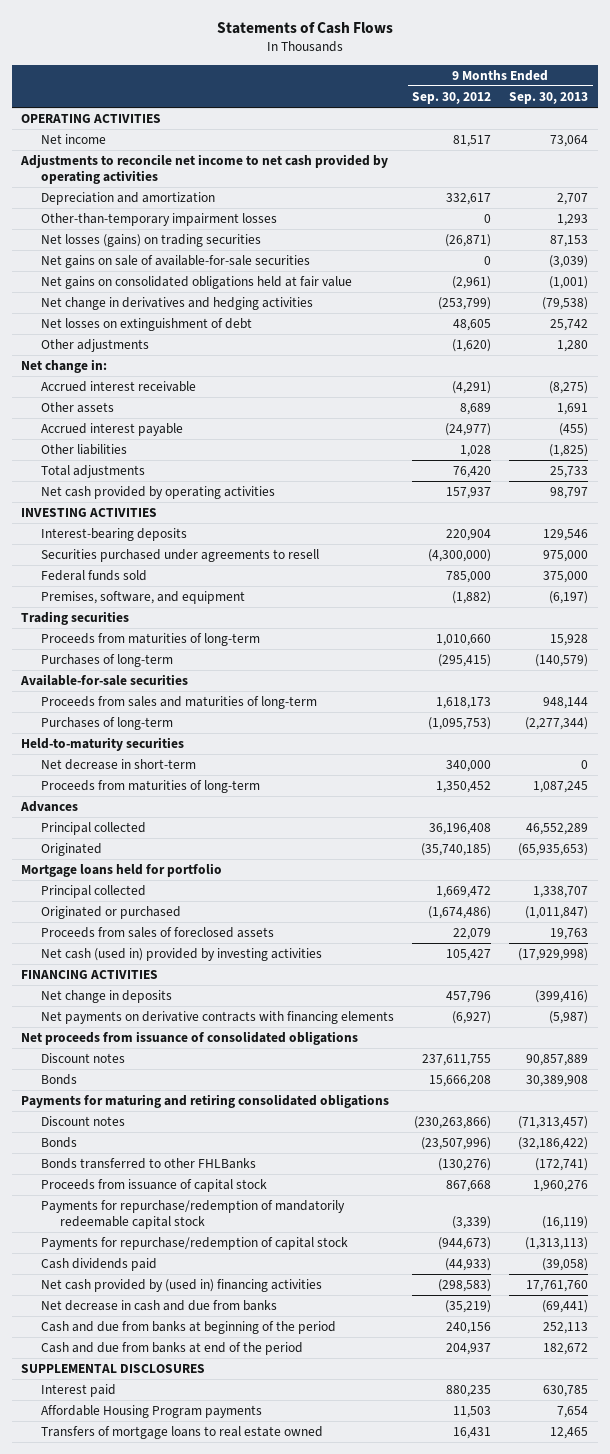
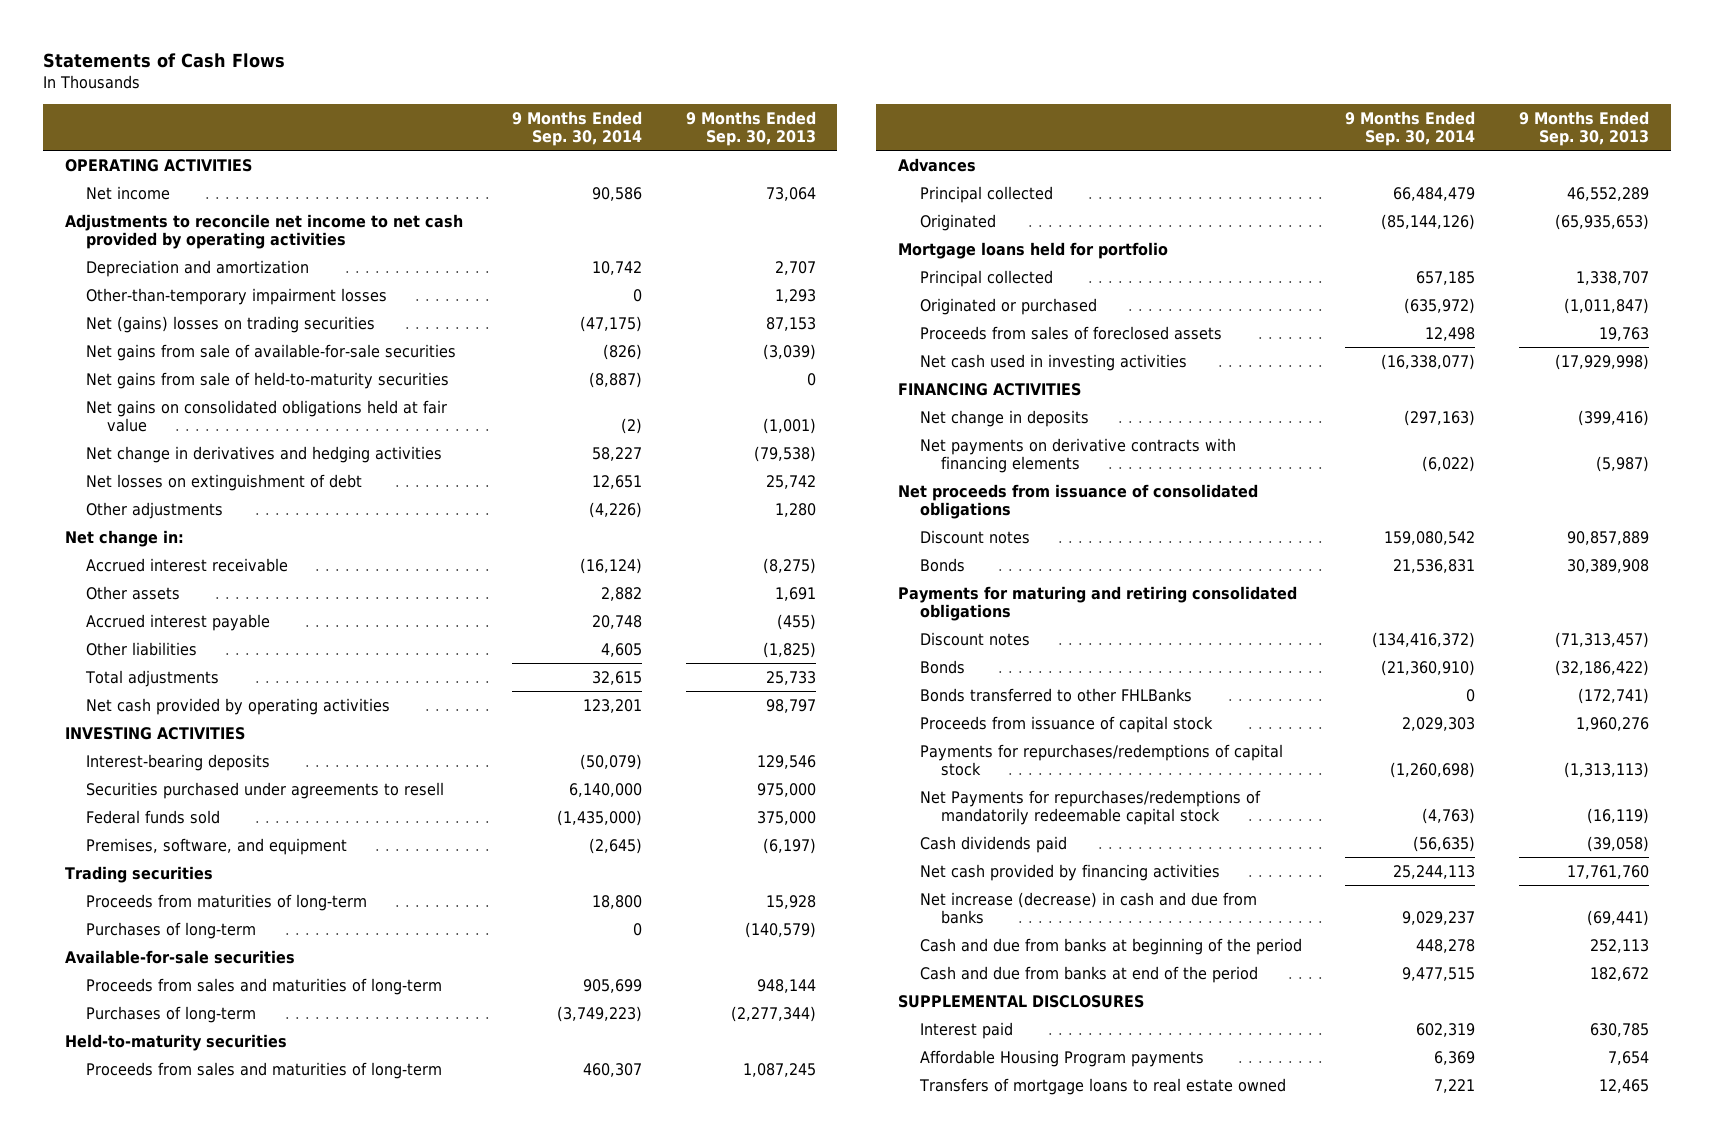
- | 9 Months Ended Sep. 30, 2012 | 9 Months Ended Sep. 30, 2013
+ | 9 Months Ended Sep. 30, 2014 | 9 Months Ended Sep. 30, 2013
- Net losses (gains) on trading securities | (26,871) | 87,153
- Net gains on sale of available-for-sale securities | 0 | (3,039)
+ Net (gains) losses on trading securities | (47,175) | 87,153
+ Net gains from sale of available-for-sale securities | (826) | (3,039)
+ Net gains from sale of held-to-maturity securities | (8,887) | 0
- Net decrease in short-term | 340,000 | 0
- Proceeds from maturities of long-term | 1,350,452 | 1,087,245
+ Proceeds from sales and maturities of long-term | 460,307 | 1,087,245
- Net cash (used in) provided by investing activities | 105,427 | (17,929,998)
+ Net cash used in investing activities | (16,338,077) | (17,929,998)
- Payments for repurchase/redemption of mandatorily redeemable capital stock | (3,339) | (16,119)
- Payments for repurchase/redemption of capital stock | (944,673) | (1,313,113)
+ Payments for repurchases/redemptions of capital stock | (1,260,698) | (1,313,113)
+ Net Payments for repurchases/redemptions of mandatorily redeemable capital stock | (4,763) | (16,119)
- Net cash provided by (used in) financing activities | (298,583) | 17,761,760
- Net decrease in cash and due from banks | (35,219) | (69,441)
+ Net cash provided by financing activities | 25,244,113 | 17,761,760
+ Net increase (decrease) in cash and due from banks | 9,029,237 | (69,441)

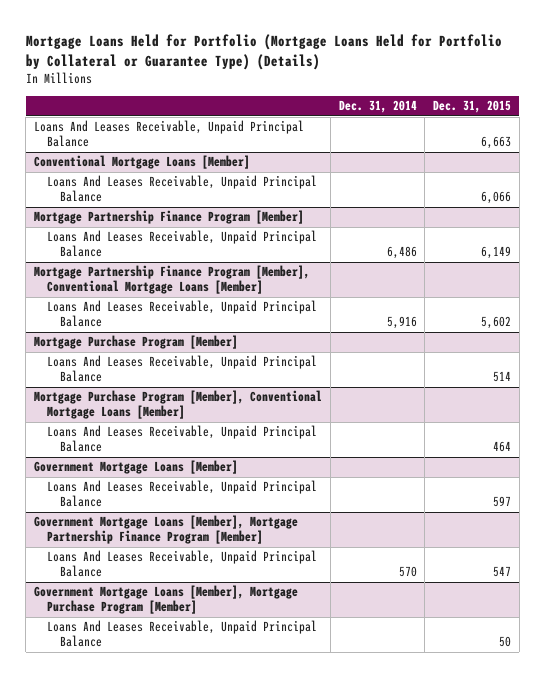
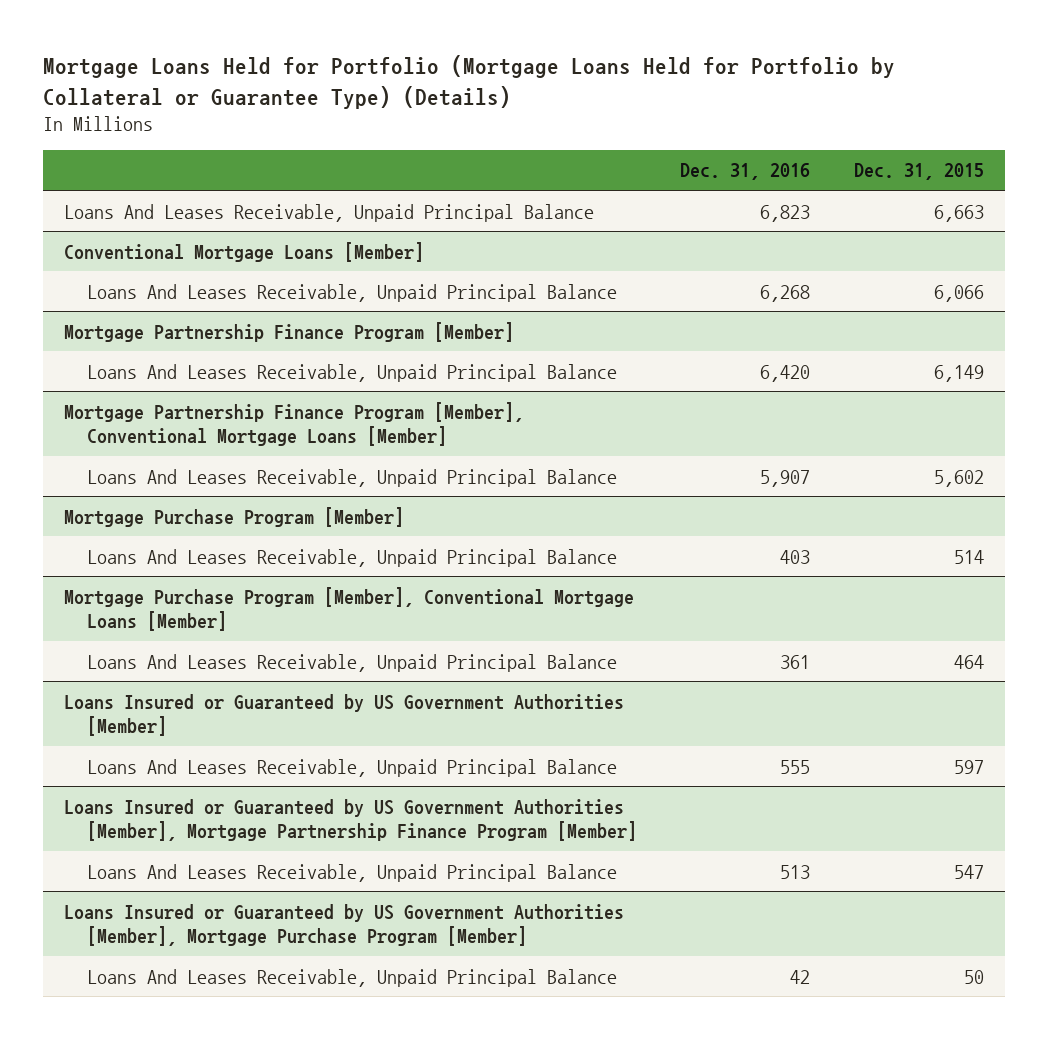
- | Dec. 31, 2014 | Dec. 31, 2015
+ | Dec. 31, 2016 | Dec. 31, 2015
- Government Mortgage Loans [Member]
+ Loans Insured or Guaranteed by US Government Authorities [Member]
- Government Mortgage Loans [Member], Mortgage Partnership Finance Program [Member]
+ Loans Insured or Guaranteed by US Government Authorities [Member], Mortgage Partnership Finance Program [Member]
- Government Mortgage Loans [Member], Mortgage Purchase Program [Member]
+ Loans Insured or Guaranteed by US Government Authorities [Member], Mortgage Purchase Program [Member]

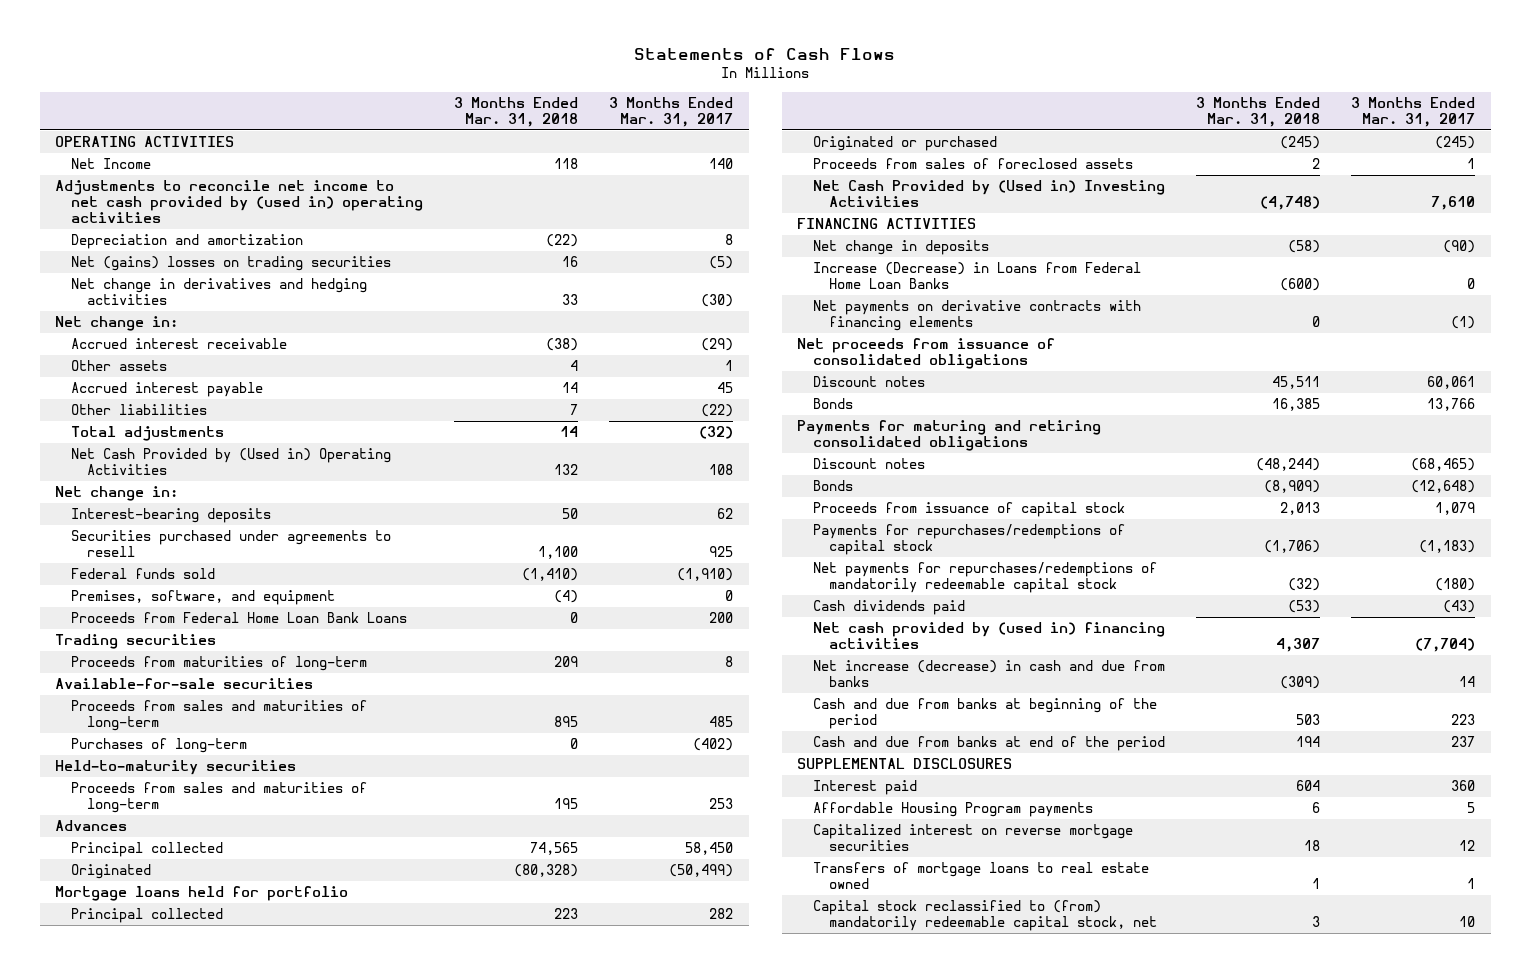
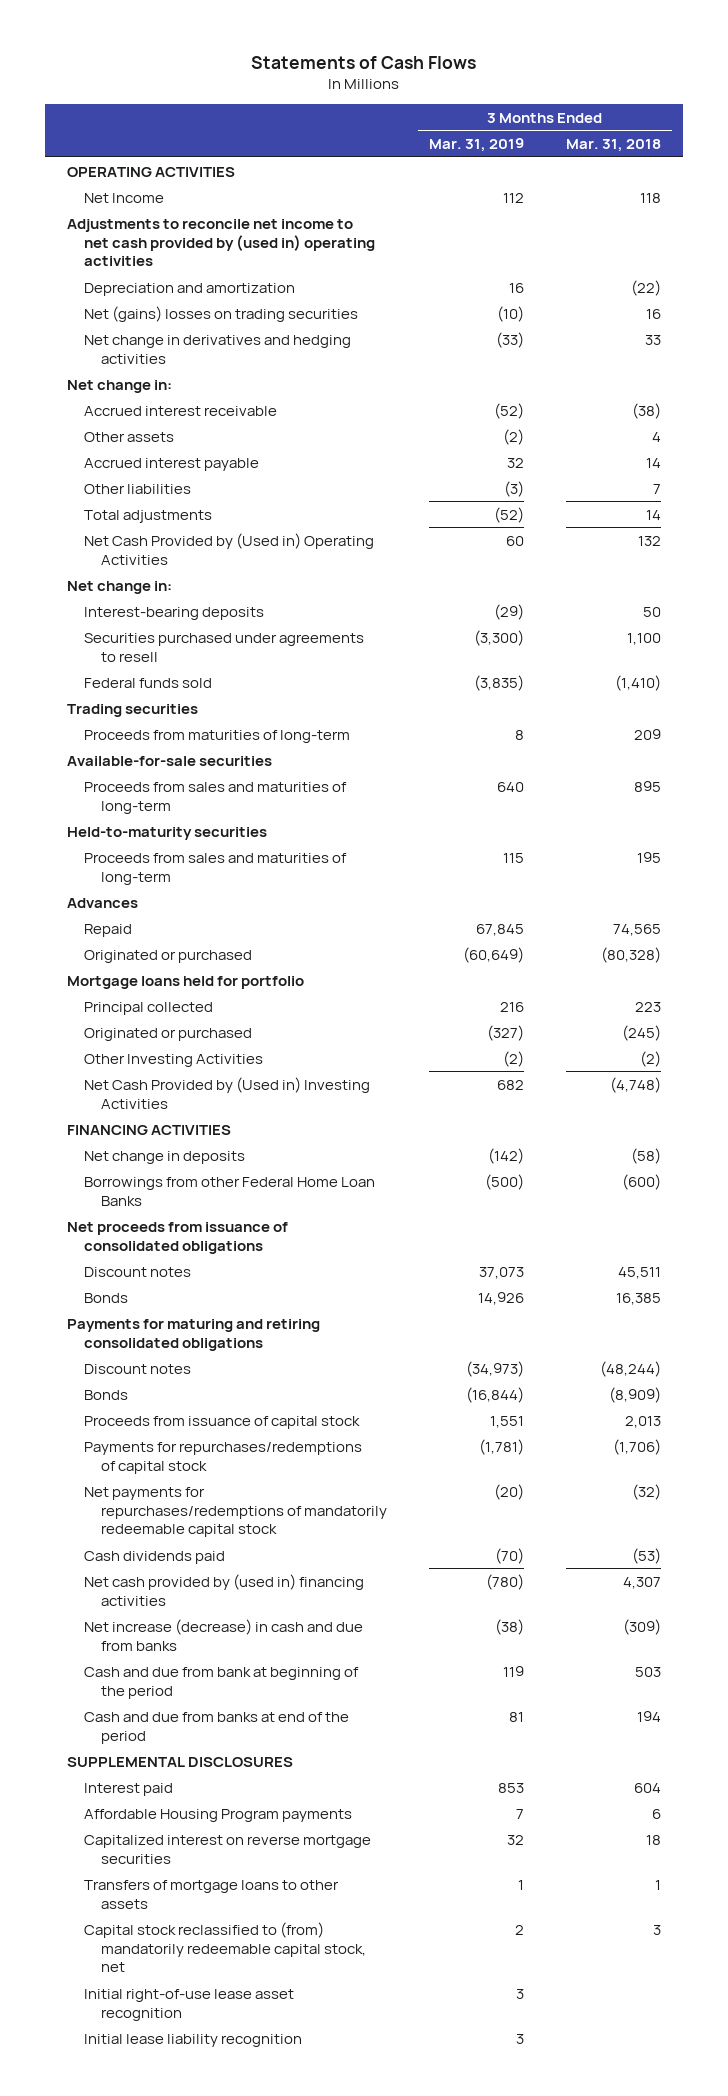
- | 3 Months Ended Mar. 31, 2018 | 3 Months Ended Mar. 31, 2017
+ | 3 Months Ended Mar. 31, 2019 | 3 Months Ended Mar. 31, 2018
- Premises, software, and equipment | (4) | 0
- Proceeds from Federal Home Loan Bank Loans | 0 | 200
- Purchases of long-term | 0 | (402)
- Principal collected | 74,565 | 58,450
- Originated | (80,328) | (50,499)
+ Repaid | 67,845 | 74,565
+ Originated or purchased | (60,649) | (80,328)
- Proceeds from sales of foreclosed assets | 2 | 1
+ Other Investing Activities | (2) | (2)
- Increase (Decrease) in Loans from Federal Home Loan Banks | (600) | 0
- Net payments on derivative contracts with financing elements | 0 | (1)
+ Borrowings from other Federal Home Loan Banks | (500) | (600)
- Cash and due from banks at beginning of the period | 503 | 223
+ Cash and due from bank at beginning of the period | 119 | 503
- Transfers of mortgage loans to real estate owned | 1 | 1
+ Transfers of mortgage loans to other assets | 1 | 1
+ Initial right-of-use lease asset recognition | 3 |
+ Initial lease liability recognition | 3 |

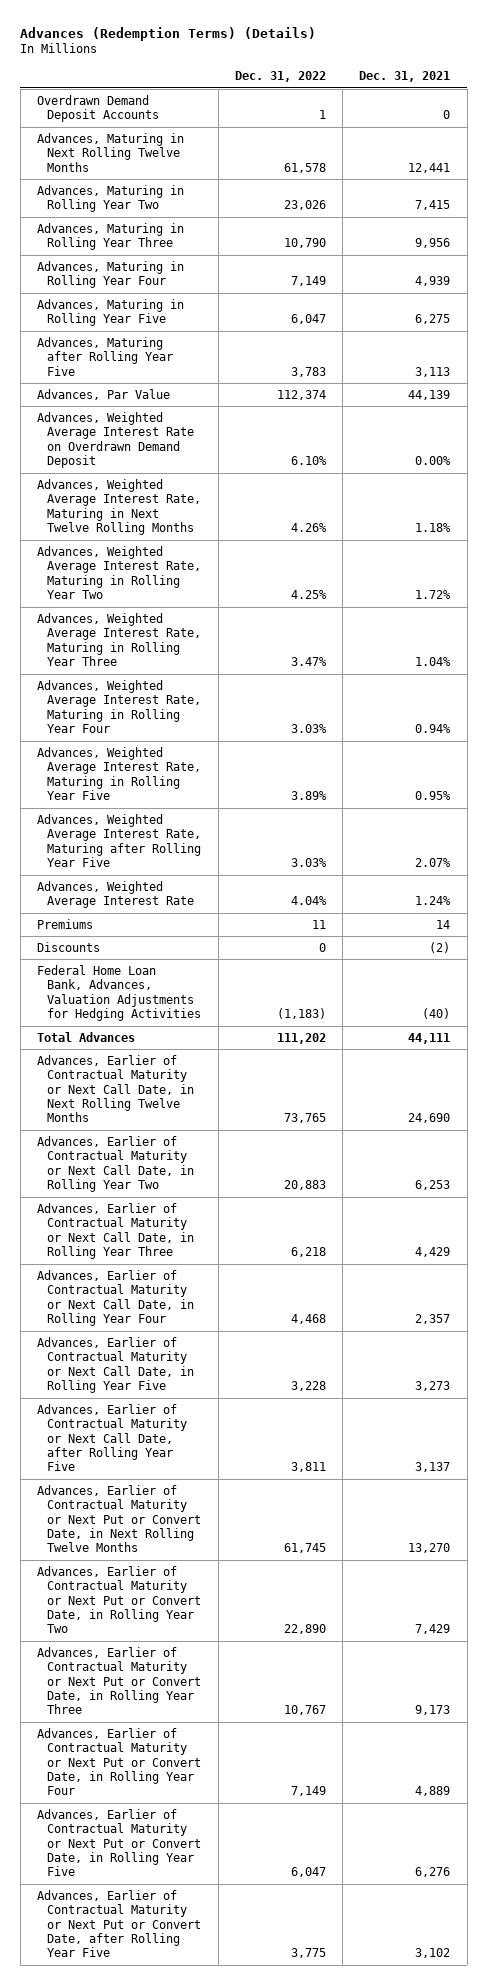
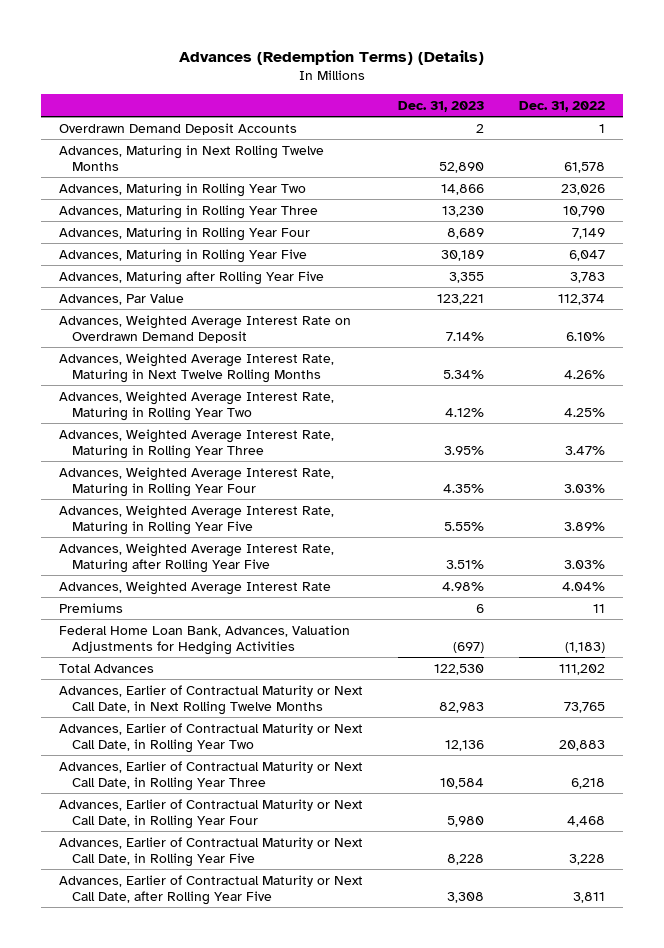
- | Dec. 31, 2022 | Dec. 31, 2021
+ | Dec. 31, 2023 | Dec. 31, 2022
- Discounts | 0 | (2)
- Advances, Earlier of Contractual Maturity or Next Put or Convert Date, in Next Rolling Twelve Months | 61,745 | 13,270
- Advances, Earlier of Contractual Maturity or Next Put or Convert Date, in Rolling Year Two | 22,890 | 7,429
- Advances, Earlier of Contractual Maturity or Next Put or Convert Date, in Rolling Year Three | 10,767 | 9,173
- Advances, Earlier of Contractual Maturity or Next Put or Convert Date, in Rolling Year Four | 7,149 | 4,889
- Advances, Earlier of Contractual Maturity or Next Put or Convert Date, in Rolling Year Five | 6,047 | 6,276
- Advances, Earlier of Contractual Maturity or Next Put or Convert Date, after Rolling Year Five | 3,775 | 3,102

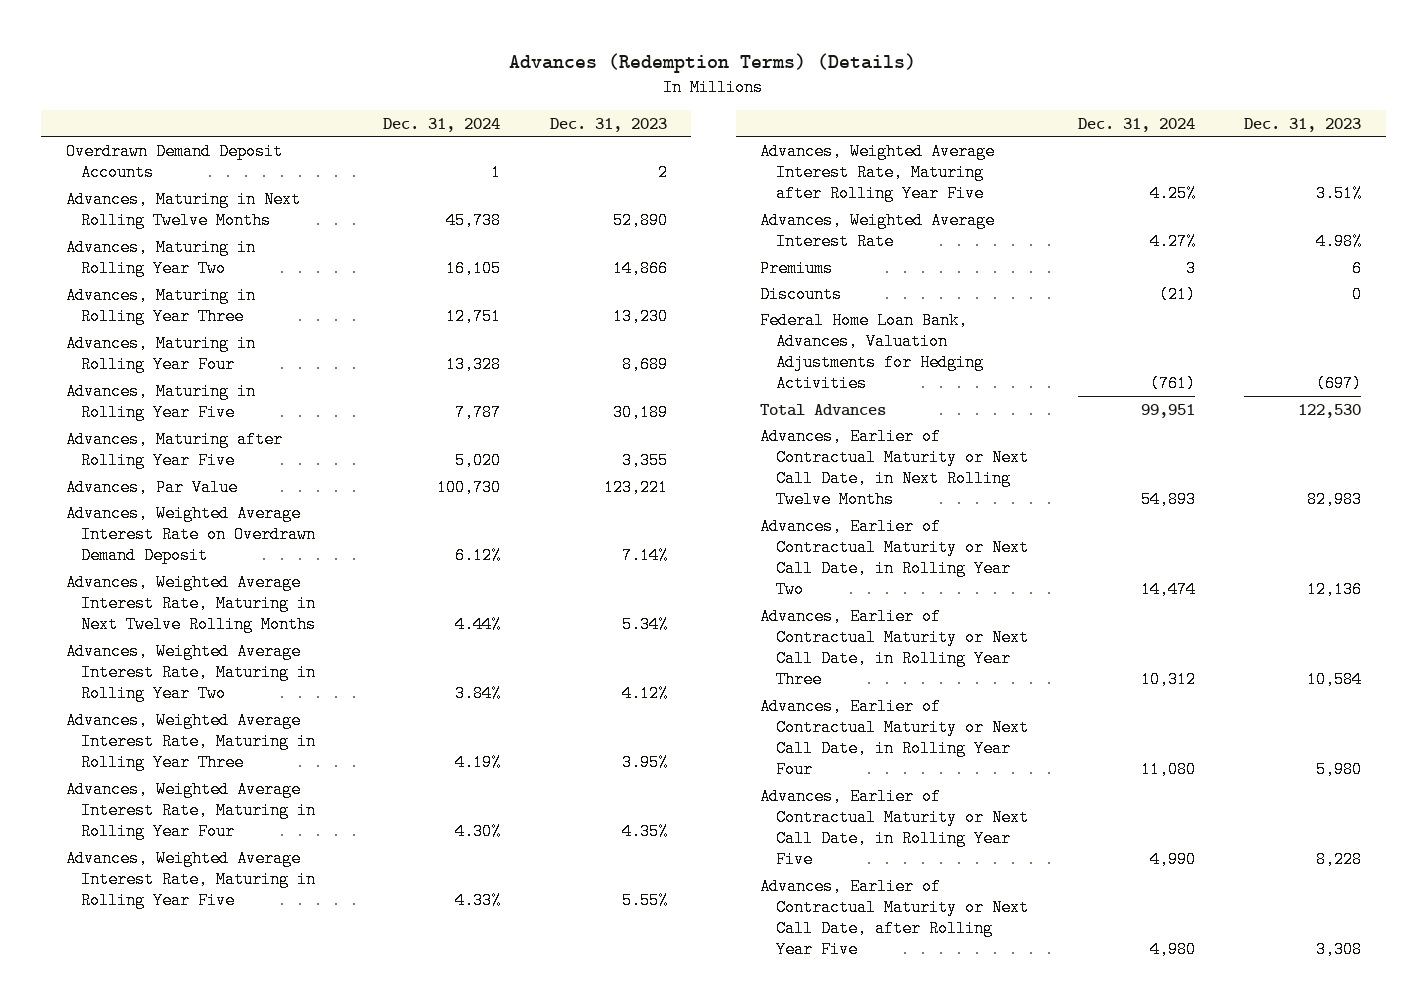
- | Dec. 31, 2023 | Dec. 31, 2022
+ | Dec. 31, 2024 | Dec. 31, 2023
+ Discounts | (21) | 0

